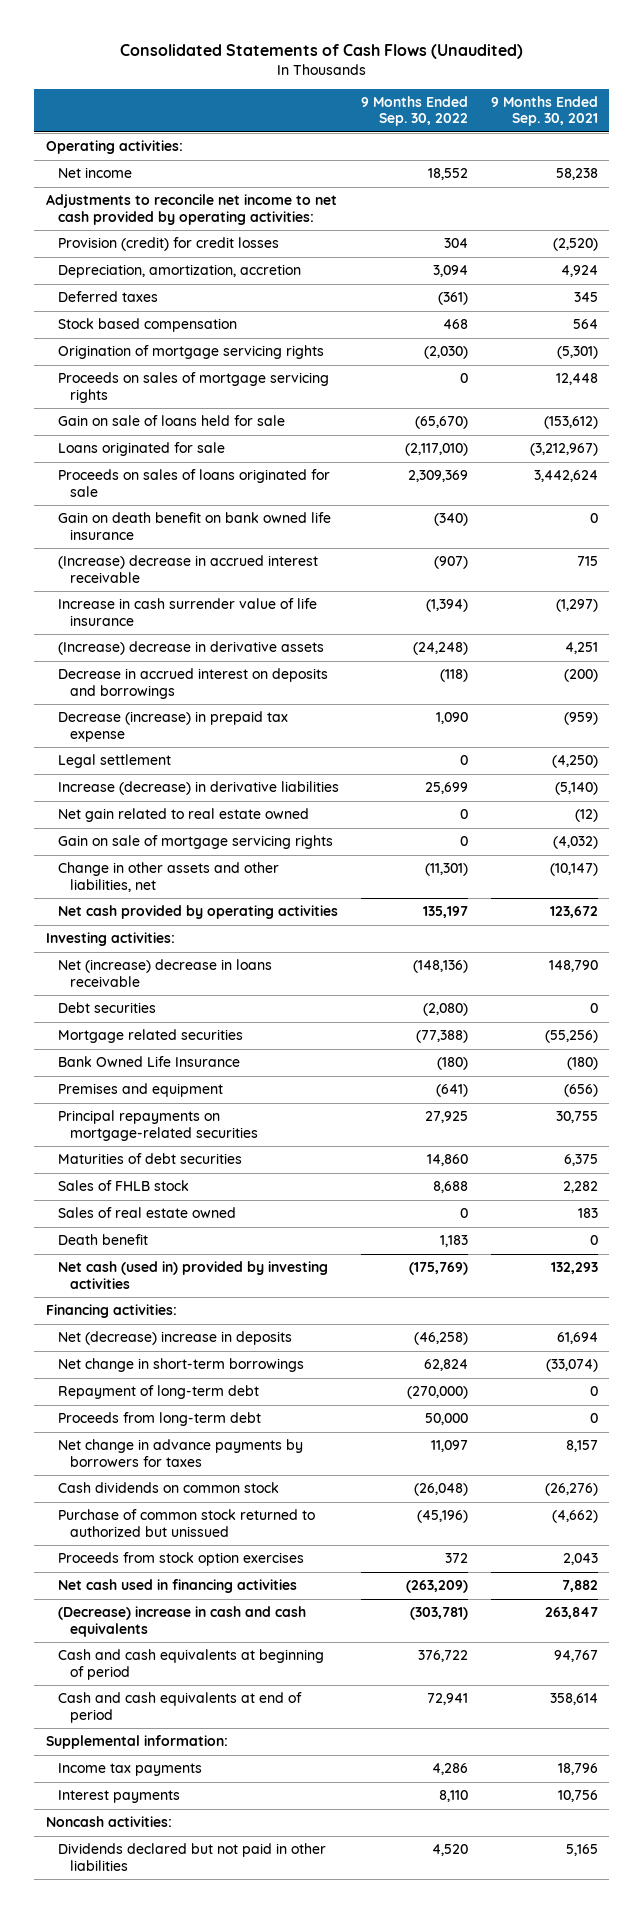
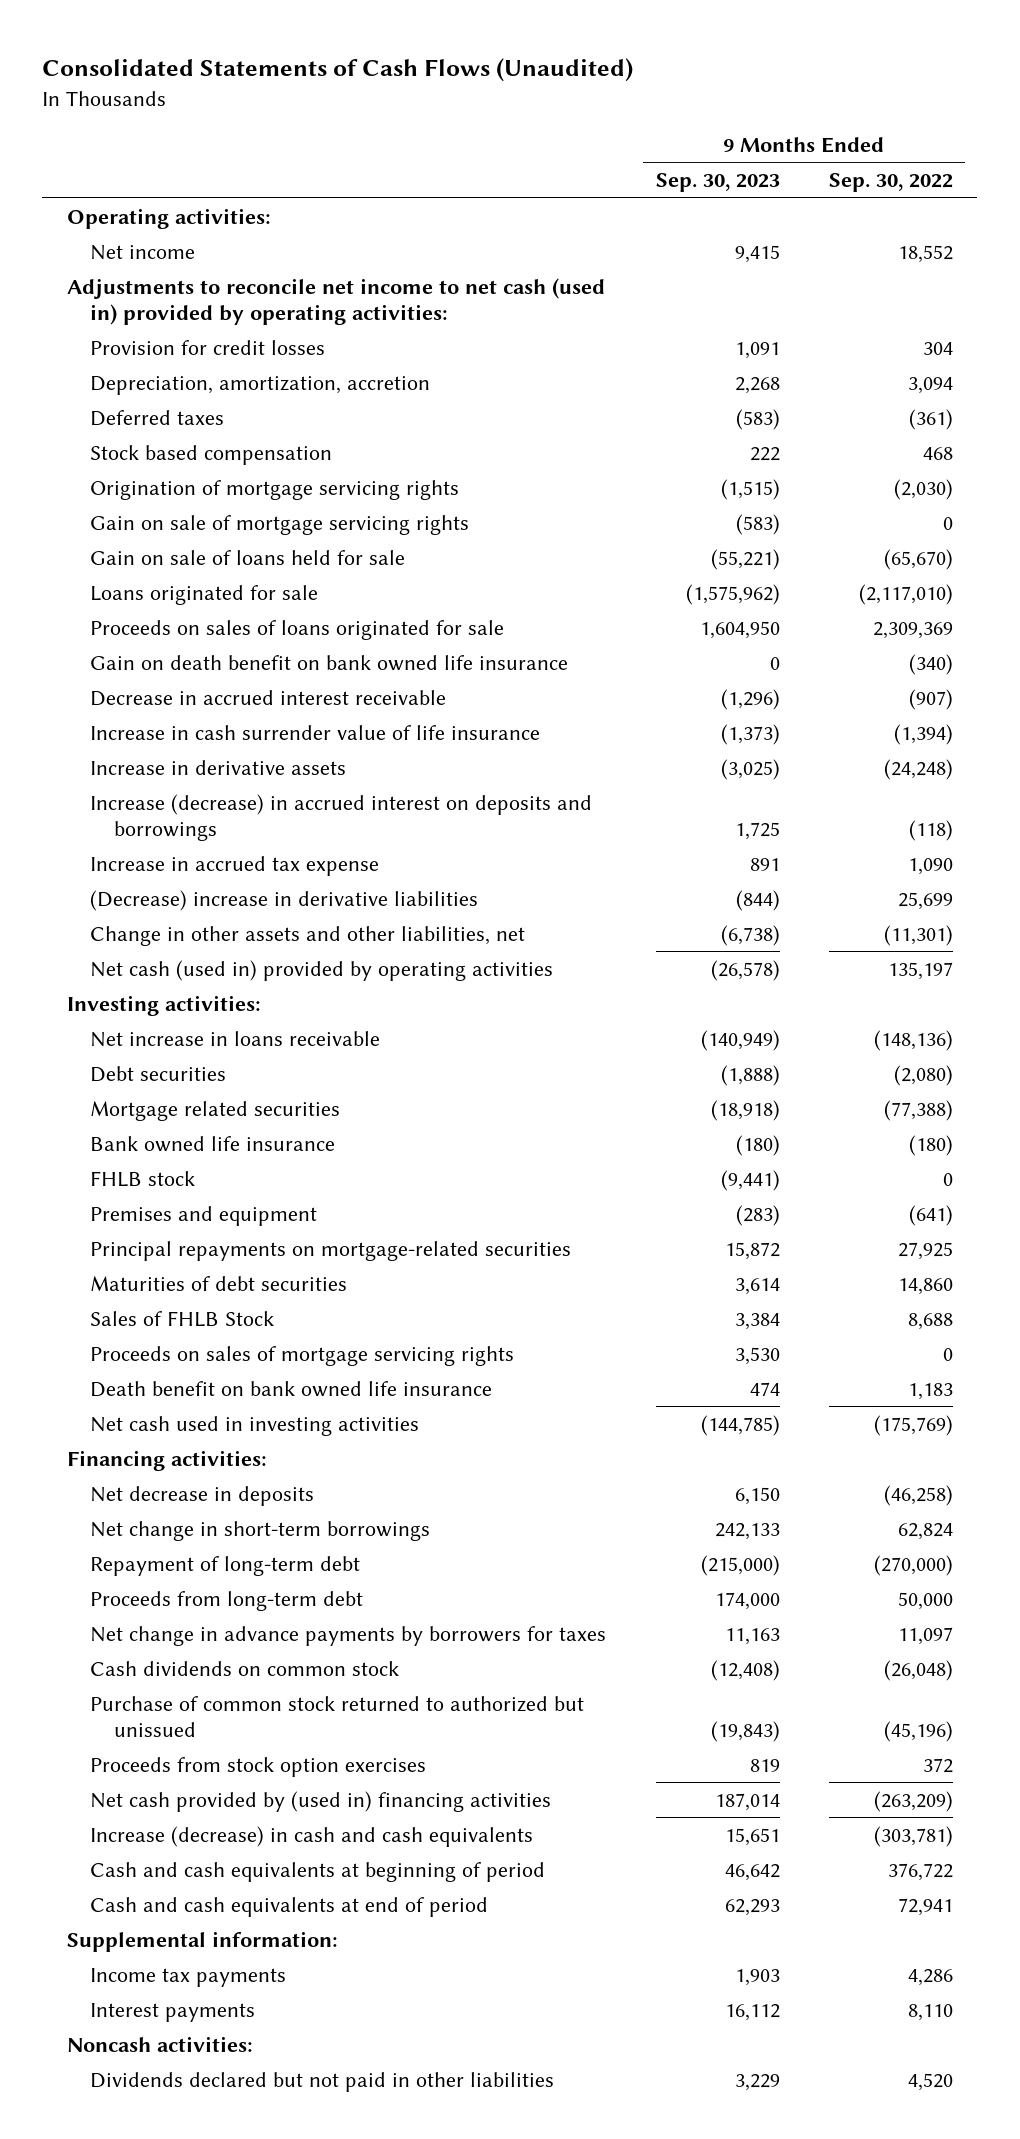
- | 9 Months Ended Sep. 30, 2022 | 9 Months Ended Sep. 30, 2021
+ | 9 Months Ended Sep. 30, 2023 | 9 Months Ended Sep. 30, 2022
- Adjustments to reconcile net income to net cash provided by operating activities:
- Provision (credit) for credit losses | 304 | (2,520)
+ Adjustments to reconcile net income to net cash (used in) provided by operating activities:
+ Provision for credit losses | 1,091 | 304
moved up: Gain on sale of mortgage servicing rights | (583) | 0
- (Increase) decrease in accrued interest receivable | (907) | 715
+ Decrease in accrued interest receivable | (1,296) | (907)
- (Increase) decrease in derivative assets | (24,248) | 4,251
- Decrease in accrued interest on deposits and borrowings | (118) | (200)
- Decrease (increase) in prepaid tax expense | 1,090 | (959)
- Legal settlement | 0 | (4,250)
- Increase (decrease) in derivative liabilities | 25,699 | (5,140)
- Net gain related to real estate owned | 0 | (12)
+ Increase in derivative assets | (3,025) | (24,248)
+ Increase (decrease) in accrued interest on deposits and borrowings | 1,725 | (118)
+ Increase in accrued tax expense | 891 | 1,090
+ (Decrease) increase in derivative liabilities | (844) | 25,699
- Net cash provided by operating activities | 135,197 | 123,672
+ Net cash (used in) provided by operating activities | (26,578) | 135,197
- Net (increase) decrease in loans receivable | (148,136) | 148,790
+ Net increase in loans receivable | (140,949) | (148,136)
- Bank Owned Life Insurance | (180) | (180)
+ Bank owned life insurance | (180) | (180)
+ FHLB stock | (9,441) | 0
- Sales of FHLB stock | 8,688 | 2,282
- Sales of real estate owned | 0 | 183
- Death benefit | 1,183 | 0
- Net cash (used in) provided by investing activities | (175,769) | 132,293
+ Sales of FHLB Stock | 3,384 | 8,688
moved down: Proceeds on sales of mortgage servicing rights | 3,530 | 0
+ Death benefit on bank owned life insurance | 474 | 1,183
+ Net cash used in investing activities | (144,785) | (175,769)
- Net (decrease) increase in deposits | (46,258) | 61,694
+ Net decrease in deposits | 6,150 | (46,258)
- Net cash used in financing activities | (263,209) | 7,882
- (Decrease) increase in cash and cash equivalents | (303,781) | 263,847
+ Net cash provided by (used in) financing activities | 187,014 | (263,209)
+ Increase (decrease) in cash and cash equivalents | 15,651 | (303,781)

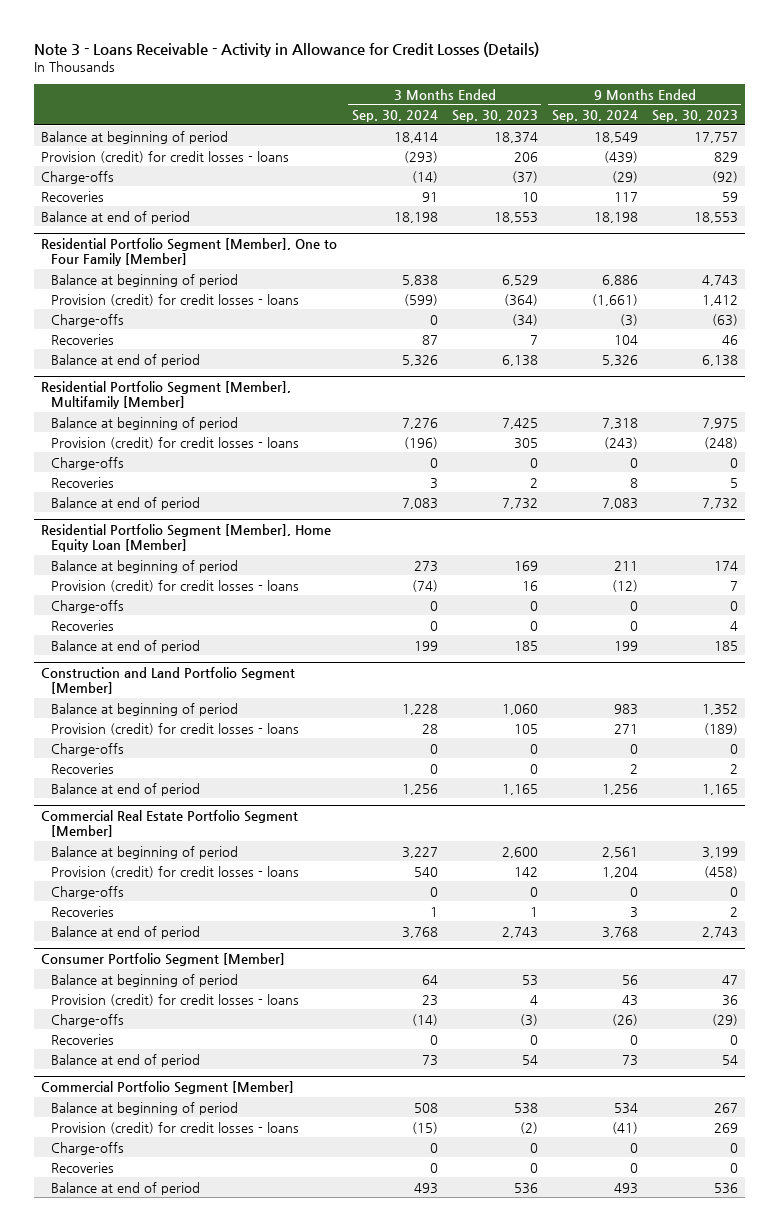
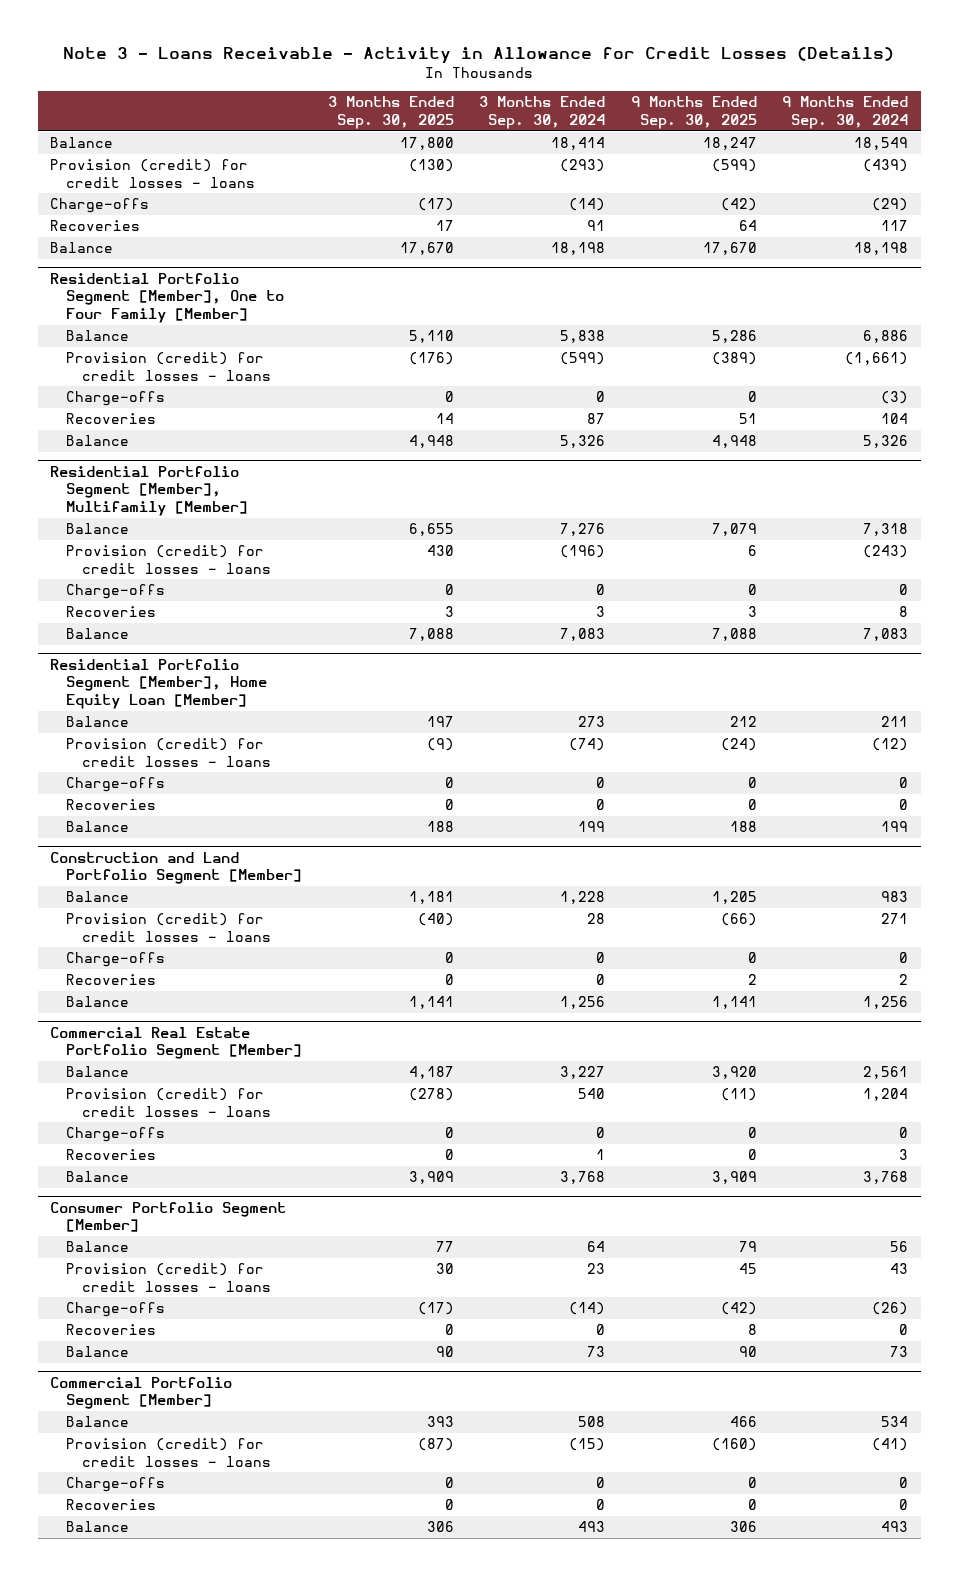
- | 3 Months Ended Sep. 30, 2024 | 3 Months Ended Sep. 30, 2023 | 9 Months Ended Sep. 30, 2024 | 9 Months Ended Sep. 30, 2023
+ | 3 Months Ended Sep. 30, 2025 | 3 Months Ended Sep. 30, 2024 | 9 Months Ended Sep. 30, 2025 | 9 Months Ended Sep. 30, 2024
- Balance at beginning of period | 18,414 | 18,374 | 18,549 | 17,757
+ Balance | 17,800 | 18,414 | 18,247 | 18,549
- Balance at end of period | 18,198 | 18,553 | 18,198 | 18,553
+ Balance | 17,670 | 18,198 | 17,670 | 18,198
@ Residential Portfolio Segment [Member], One to Four Family [Member]
- Balance at beginning of period | 5,838 | 6,529 | 6,886 | 4,743
+ Balance | 5,110 | 5,838 | 5,286 | 6,886
- Balance at end of period | 5,326 | 6,138 | 5,326 | 6,138
+ Balance | 4,948 | 5,326 | 4,948 | 5,326
@ Residential Portfolio Segment [Member], Multifamily [Member]
- Balance at beginning of period | 7,276 | 7,425 | 7,318 | 7,975
+ Balance | 6,655 | 7,276 | 7,079 | 7,318
- Balance at end of period | 7,083 | 7,732 | 7,083 | 7,732
+ Balance | 7,088 | 7,083 | 7,088 | 7,083
@ Residential Portfolio Segment [Member], Home Equity Loan [Member]
- Balance at beginning of period | 273 | 169 | 211 | 174
+ Balance | 197 | 273 | 212 | 211
- Balance at end of period | 199 | 185 | 199 | 185
+ Balance | 188 | 199 | 188 | 199
@ Construction and Land Portfolio Segment [Member]
- Balance at beginning of period | 1,228 | 1,060 | 983 | 1,352
+ Balance | 1,181 | 1,228 | 1,205 | 983
- Balance at end of period | 1,256 | 1,165 | 1,256 | 1,165
+ Balance | 1,141 | 1,256 | 1,141 | 1,256
@ Commercial Real Estate Portfolio Segment [Member]
- Balance at beginning of period | 3,227 | 2,600 | 2,561 | 3,199
+ Balance | 4,187 | 3,227 | 3,920 | 2,561
- Balance at end of period | 3,768 | 2,743 | 3,768 | 2,743
+ Balance | 3,909 | 3,768 | 3,909 | 3,768
@ Consumer Portfolio Segment [Member]
- Balance at beginning of period | 64 | 53 | 56 | 47
+ Balance | 77 | 64 | 79 | 56
- Balance at end of period | 73 | 54 | 73 | 54
+ Balance | 90 | 73 | 90 | 73
@ Commercial Portfolio Segment [Member]
- Balance at beginning of period | 508 | 538 | 534 | 267
+ Balance | 393 | 508 | 466 | 534
- Balance at end of period | 493 | 536 | 493 | 536
+ Balance | 306 | 493 | 306 | 493

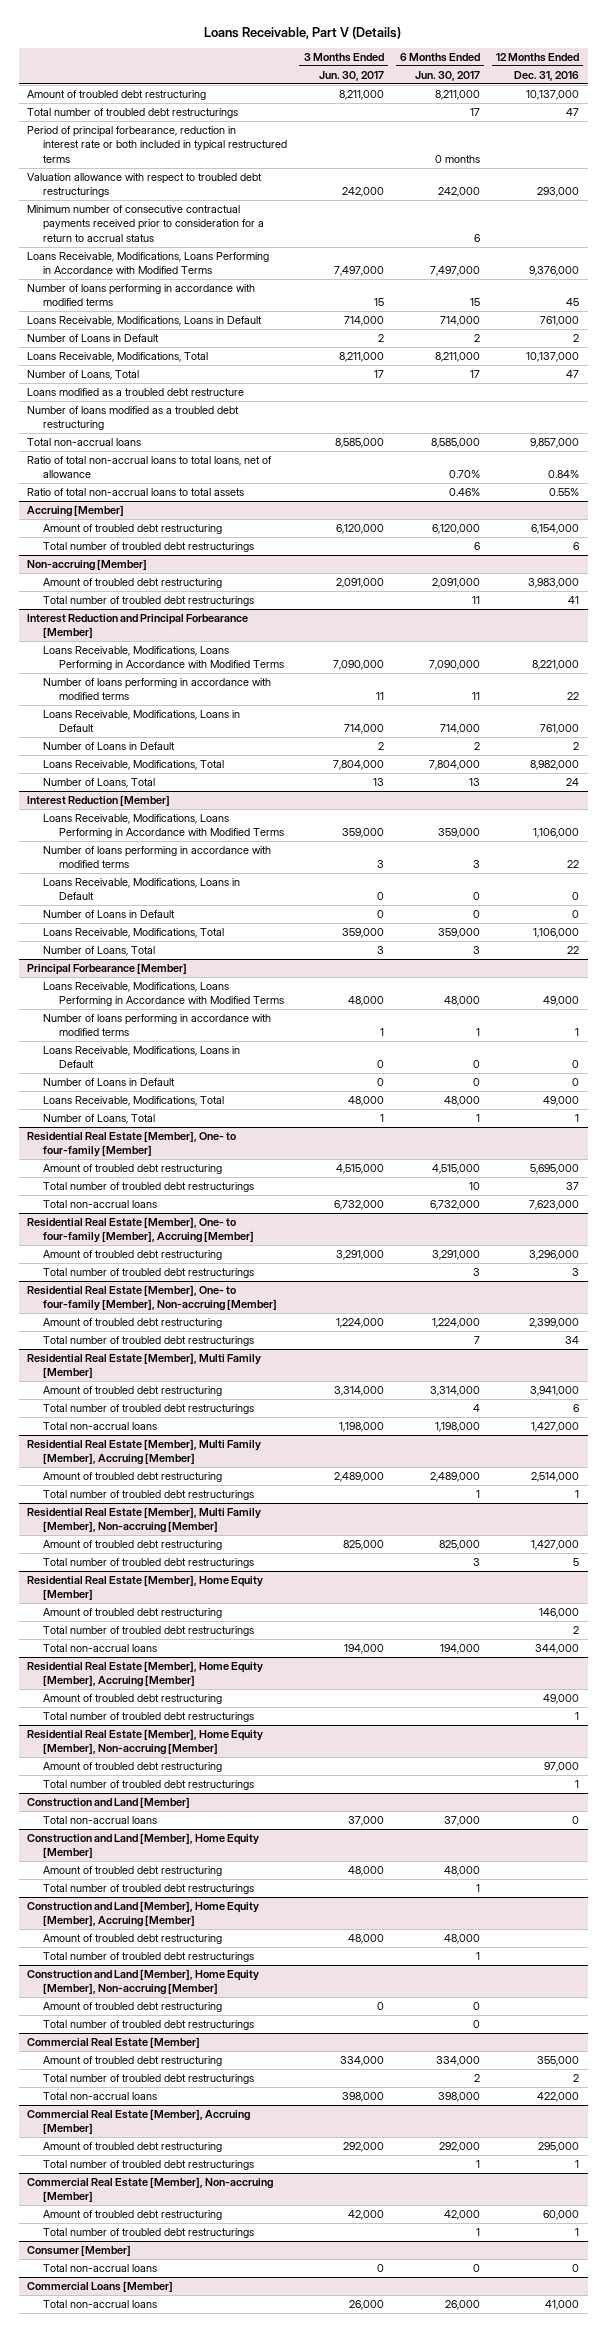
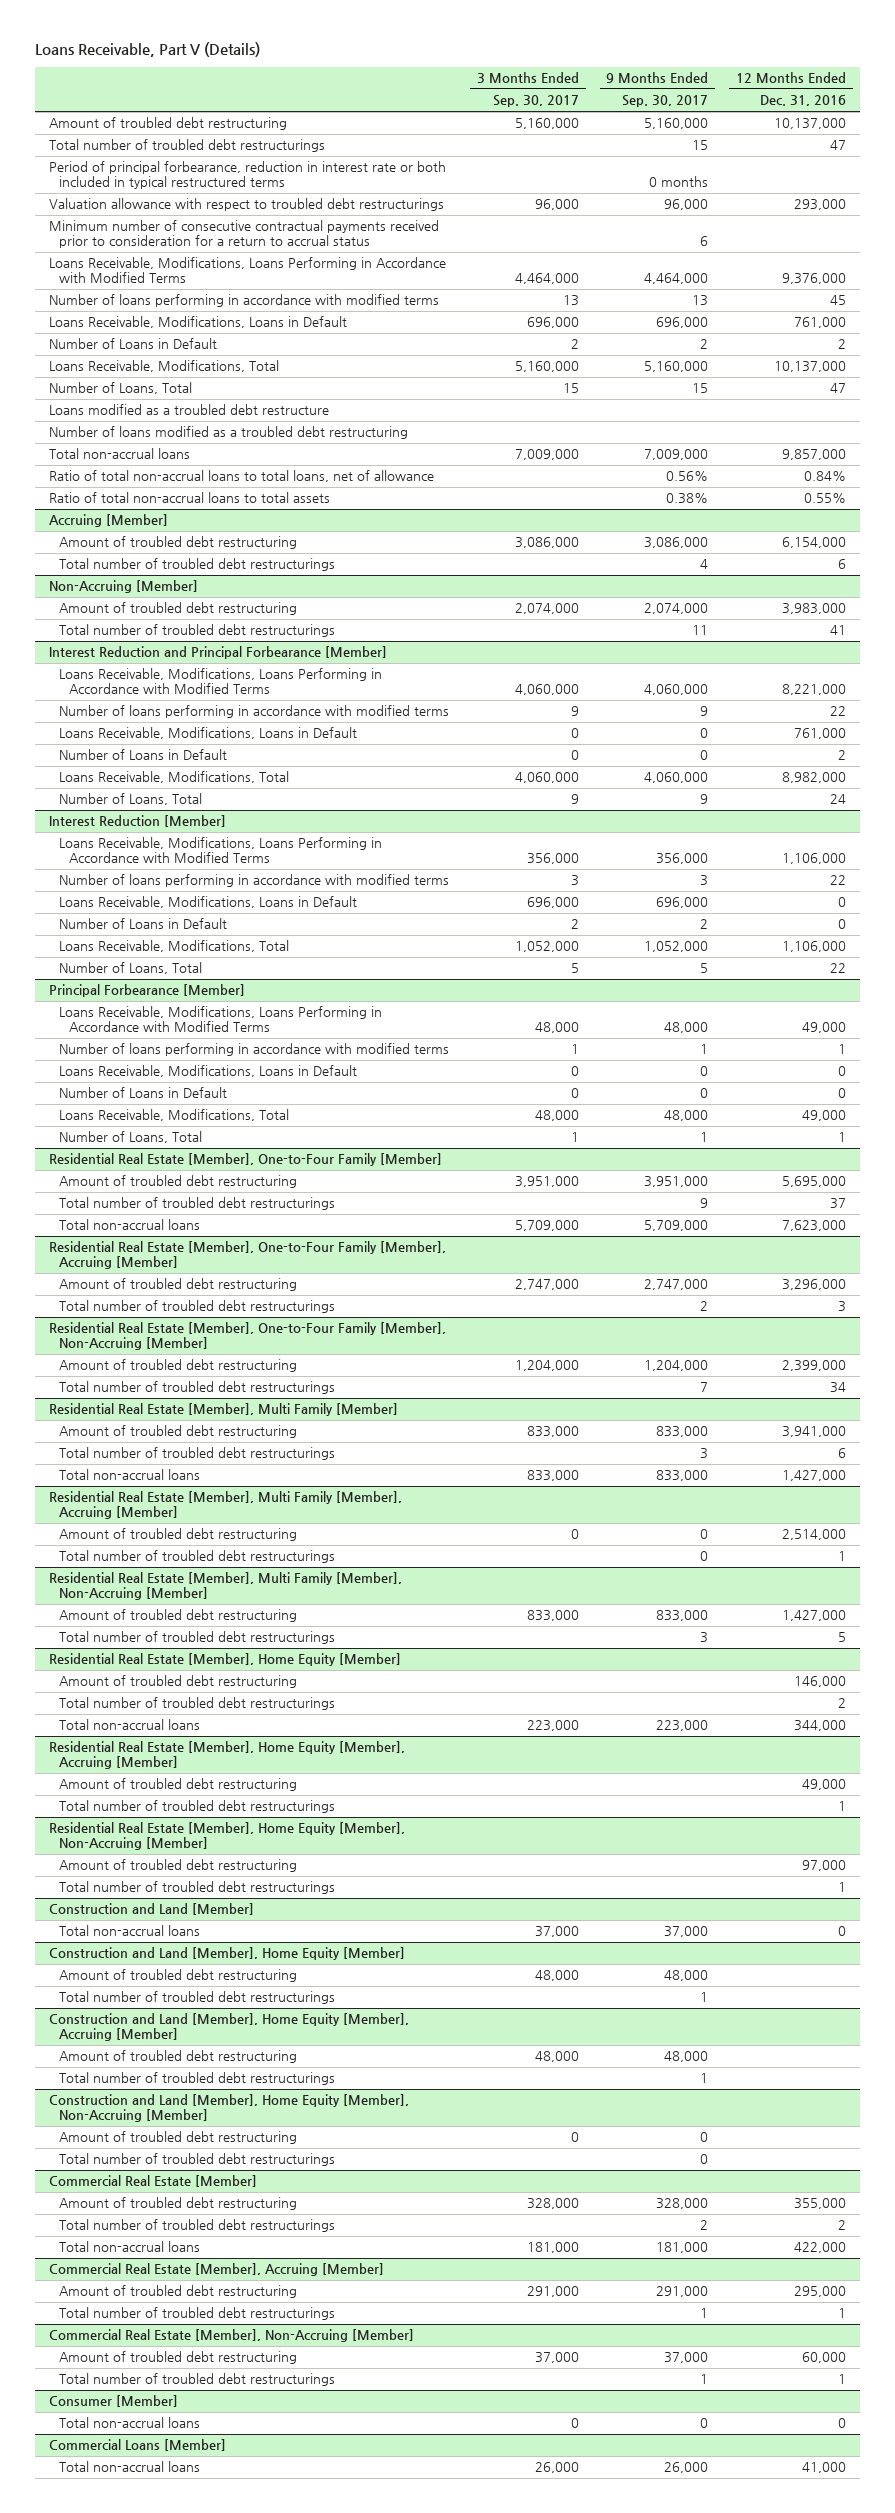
- | 3 Months Ended Jun. 30, 2017 | 6 Months Ended Jun. 30, 2017 | 12 Months Ended Dec. 31, 2016
+ | 3 Months Ended Sep. 30, 2017 | 9 Months Ended Sep. 30, 2017 | 12 Months Ended Dec. 31, 2016
- Non-accruing [Member]
+ Non-Accruing [Member]
- Residential Real Estate [Member], One- to four-family [Member]
+ Residential Real Estate [Member], One-to-Four Family [Member]
- Residential Real Estate [Member], One- to four-family [Member], Accruing [Member]
+ Residential Real Estate [Member], One-to-Four Family [Member], Accruing [Member]
- Residential Real Estate [Member], One- to four-family [Member], Non-accruing [Member]
+ Residential Real Estate [Member], One-to-Four Family [Member], Non-Accruing [Member]
- Residential Real Estate [Member], Multi Family [Member], Non-accruing [Member]
+ Residential Real Estate [Member], Multi Family [Member], Non-Accruing [Member]
- Residential Real Estate [Member], Home Equity [Member], Non-accruing [Member]
+ Residential Real Estate [Member], Home Equity [Member], Non-Accruing [Member]
- Construction and Land [Member], Home Equity [Member], Non-accruing [Member]
+ Construction and Land [Member], Home Equity [Member], Non-Accruing [Member]
- Commercial Real Estate [Member], Non-accruing [Member]
+ Commercial Real Estate [Member], Non-Accruing [Member]

